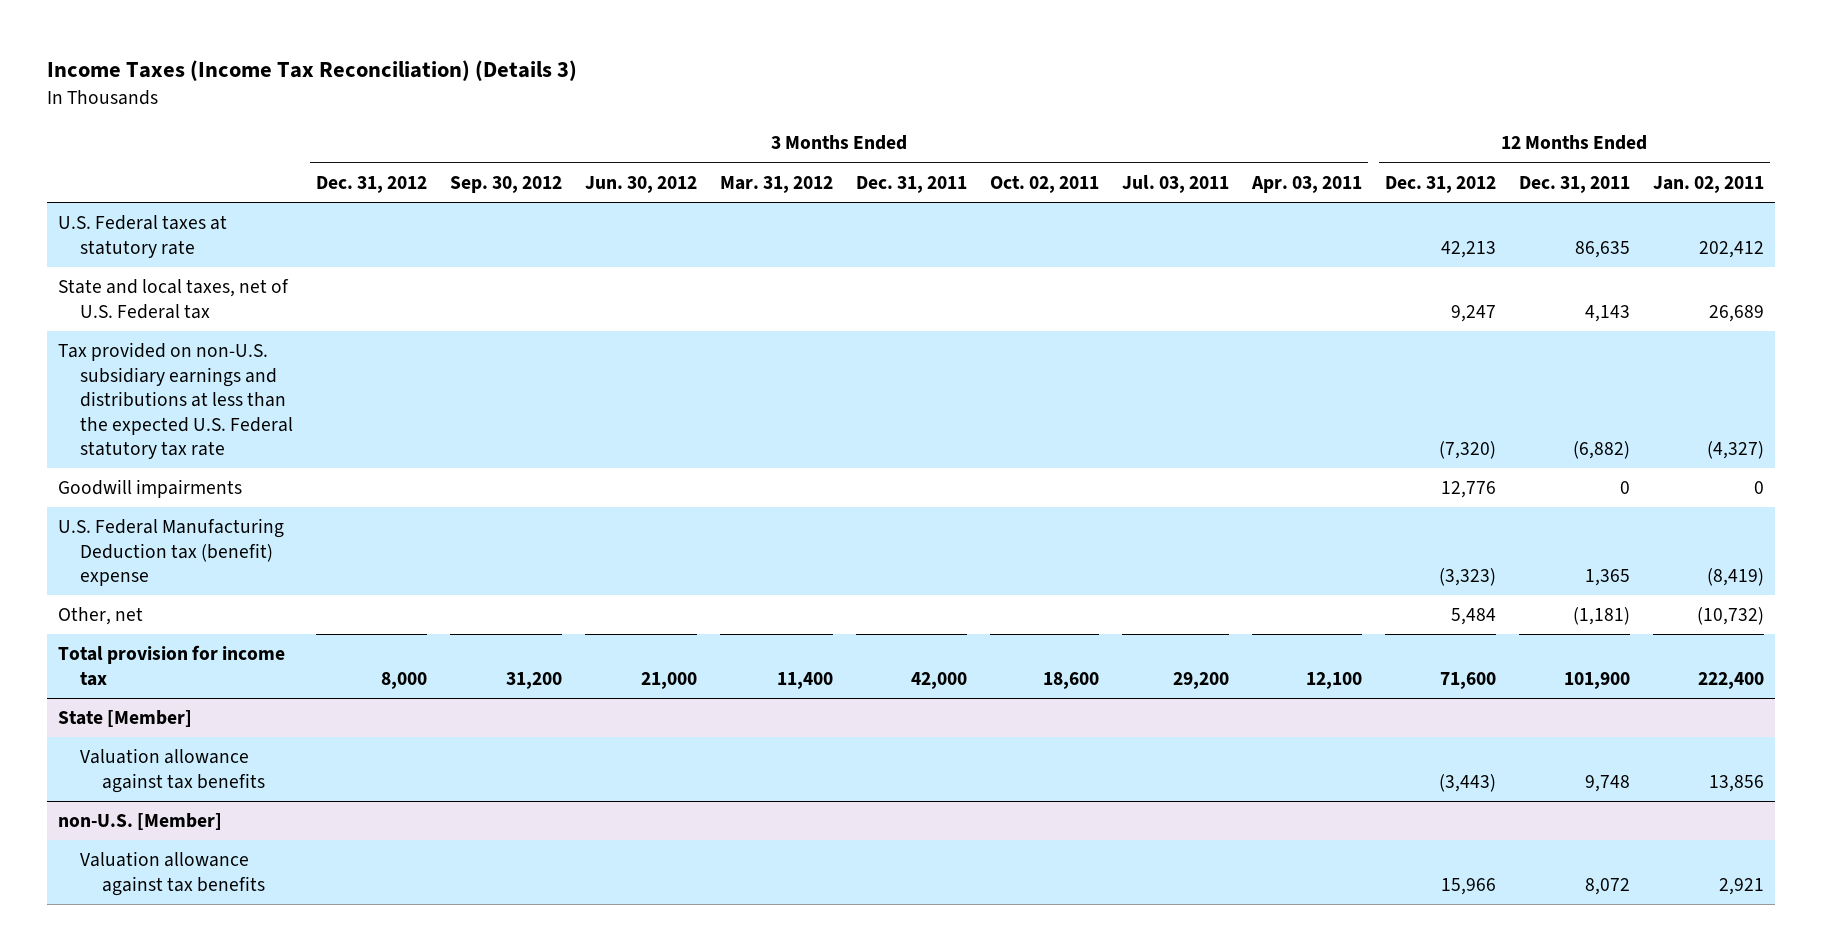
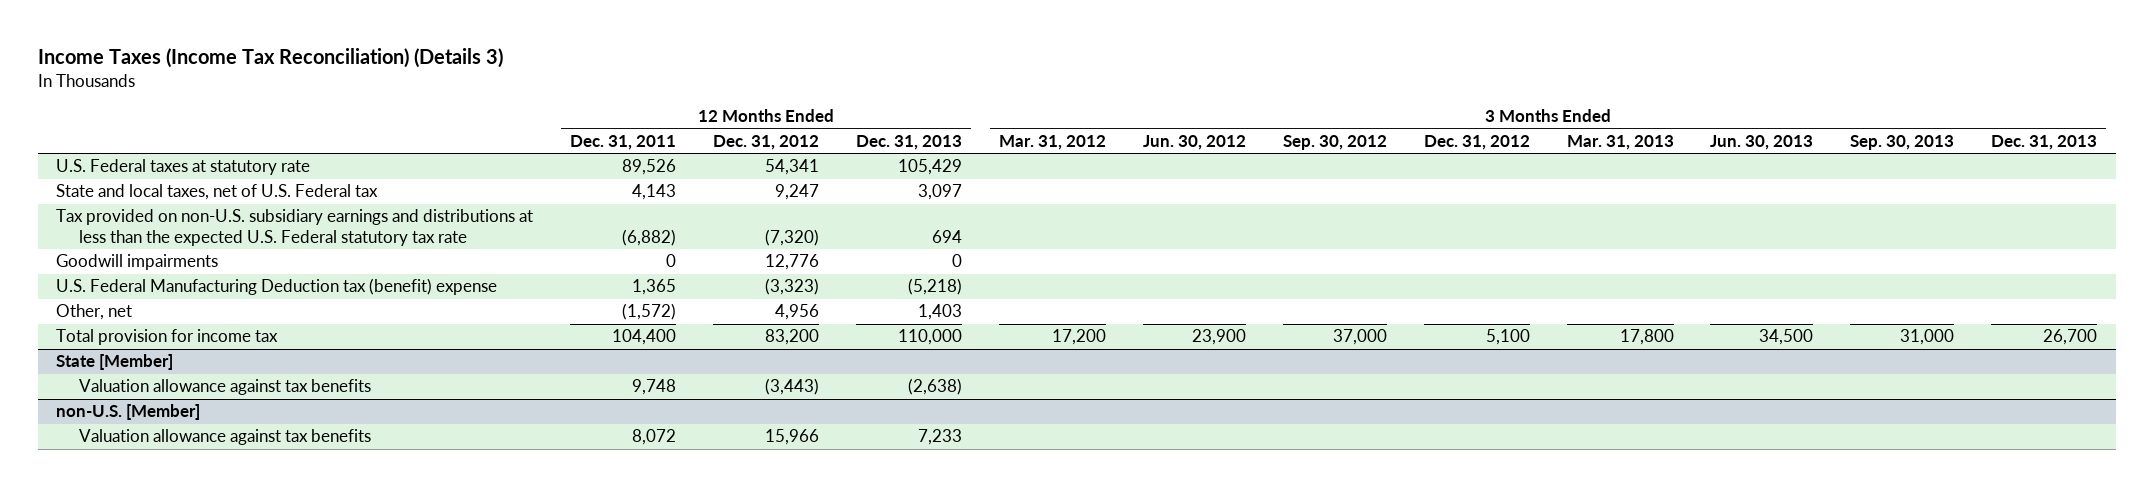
- | 3 Months Ended Dec. 31, 2012 | 3 Months Ended Sep. 30, 2012 | 3 Months Ended Jun. 30, 2012 | 3 Months Ended Mar. 31, 2012 | 3 Months Ended Dec. 31, 2011 | 3 Months Ended Oct. 02, 2011 | 3 Months Ended Jul. 03, 2011 | 3 Months Ended Apr. 03, 2011 | 12 Months Ended Dec. 31, 2012 | 12 Months Ended Dec. 31, 2011 | 12 Months Ended Jan. 02, 2011
+ | 12 Months Ended Dec. 31, 2011 | 12 Months Ended Dec. 31, 2012 | 12 Months Ended Dec. 31, 2013 | 3 Months Ended Mar. 31, 2012 | 3 Months Ended Jun. 30, 2012 | 3 Months Ended Sep. 30, 2012 | 3 Months Ended Dec. 31, 2012 | 3 Months Ended Mar. 31, 2013 | 3 Months Ended Jun. 30, 2013 | 3 Months Ended Sep. 30, 2013 | 3 Months Ended Dec. 31, 2013
- U.S. Federal taxes at statutory rate | | | | | | | | | 42,213 | 86,635 | 202,412
+ U.S. Federal taxes at statutory rate | 89,526 | 54,341 | 105,429 | | | | | | | |
- Other, net | | | | | | | | | 5,484 | (1,181) | (10,732)
- Total provision for income tax | 8,000 | 31,200 | 21,000 | 11,400 | 42,000 | 18,600 | 29,200 | 12,100 | 71,600 | 101,900 | 222,400
+ Other, net | (1,572) | 4,956 | 1,403 | | | | | | | |
+ Total provision for income tax | 104,400 | 83,200 | 110,000 | 17,200 | 23,900 | 37,000 | 5,100 | 17,800 | 34,500 | 31,000 | 26,700

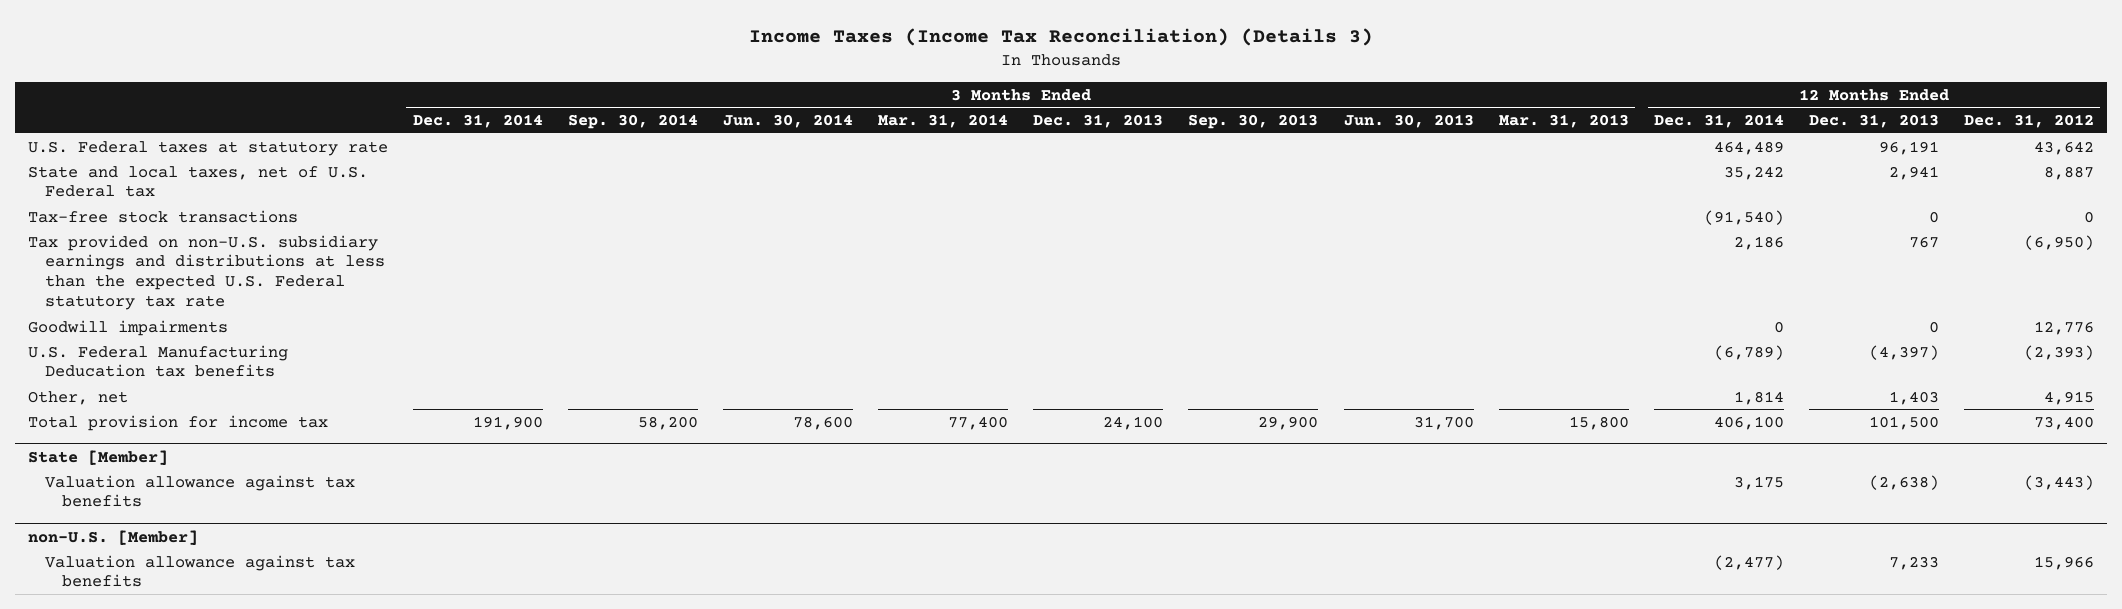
- | 12 Months Ended Dec. 31, 2011 | 12 Months Ended Dec. 31, 2012 | 12 Months Ended Dec. 31, 2013 | 3 Months Ended Mar. 31, 2012 | 3 Months Ended Jun. 30, 2012 | 3 Months Ended Sep. 30, 2012 | 3 Months Ended Dec. 31, 2012 | 3 Months Ended Mar. 31, 2013 | 3 Months Ended Jun. 30, 2013 | 3 Months Ended Sep. 30, 2013 | 3 Months Ended Dec. 31, 2013
+ | 3 Months Ended Dec. 31, 2014 | 3 Months Ended Sep. 30, 2014 | 3 Months Ended Jun. 30, 2014 | 3 Months Ended Mar. 31, 2014 | 3 Months Ended Dec. 31, 2013 | 3 Months Ended Sep. 30, 2013 | 3 Months Ended Jun. 30, 2013 | 3 Months Ended Mar. 31, 2013 | 12 Months Ended Dec. 31, 2014 | 12 Months Ended Dec. 31, 2013 | 12 Months Ended Dec. 31, 2012
- U.S. Federal taxes at statutory rate | 89,526 | 54,341 | 105,429 | | | | | | | |
- State and local taxes, net of U.S. Federal tax | 4,143 | 9,247 | 3,097 | | | | | | | |
- Tax provided on non-U.S. subsidiary earnings and distributions at less than the expected U.S. Federal statutory tax rate | (6,882) | (7,320) | 694 | | | | | | | |
+ U.S. Federal taxes at statutory rate | | | | | | | | | 464,489 | 96,191 | 43,642
+ State and local taxes, net of U.S. Federal tax | | | | | | | | | 35,242 | 2,941 | 8,887
+ Tax-free stock transactions | | | | | | | | | (91,540) | 0 | 0
+ Tax provided on non-U.S. subsidiary earnings and distributions at less than the expected U.S. Federal statutory tax rate | | | | | | | | | 2,186 | 767 | (6,950)
- U.S. Federal Manufacturing Deduction tax (benefit) expense | 1,365 | (3,323) | (5,218) | | | | | | | |
- Other, net | (1,572) | 4,956 | 1,403 | | | | | | | |
- Total provision for income tax | 104,400 | 83,200 | 110,000 | 17,200 | 23,900 | 37,000 | 5,100 | 17,800 | 34,500 | 31,000 | 26,700
+ U.S. Federal Manufacturing Deducation tax benefits | | | | | | | | | (6,789) | (4,397) | (2,393)
+ Other, net | | | | | | | | | 1,814 | 1,403 | 4,915
+ Total provision for income tax | 191,900 | 58,200 | 78,600 | 77,400 | 24,100 | 29,900 | 31,700 | 15,800 | 406,100 | 101,500 | 73,400

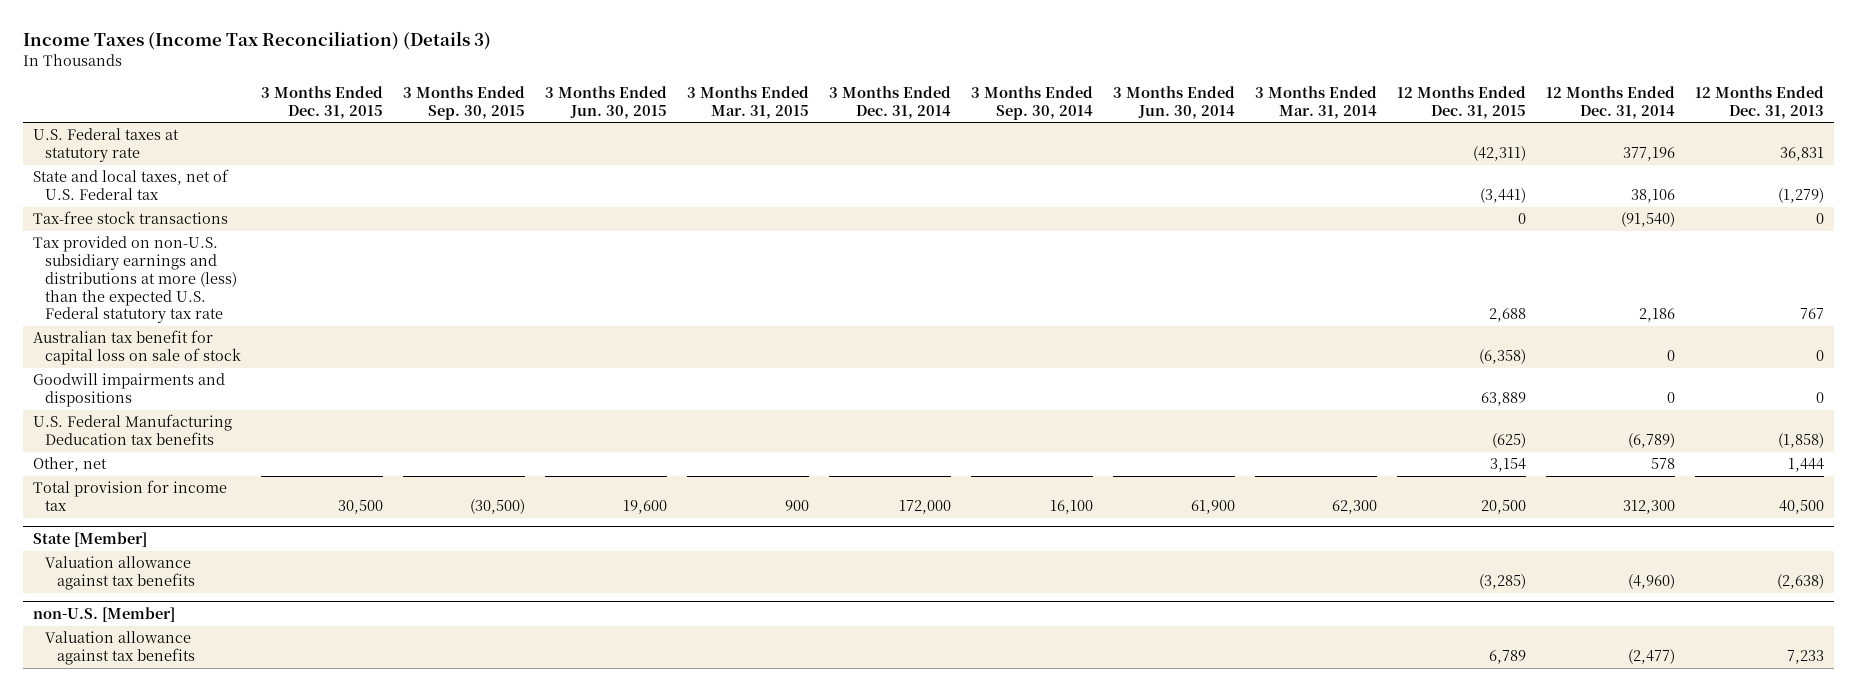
- | 3 Months Ended Dec. 31, 2014 | 3 Months Ended Sep. 30, 2014 | 3 Months Ended Jun. 30, 2014 | 3 Months Ended Mar. 31, 2014 | 3 Months Ended Dec. 31, 2013 | 3 Months Ended Sep. 30, 2013 | 3 Months Ended Jun. 30, 2013 | 3 Months Ended Mar. 31, 2013 | 12 Months Ended Dec. 31, 2014 | 12 Months Ended Dec. 31, 2013 | 12 Months Ended Dec. 31, 2012
+ | 3 Months Ended Dec. 31, 2015 | 3 Months Ended Sep. 30, 2015 | 3 Months Ended Jun. 30, 2015 | 3 Months Ended Mar. 31, 2015 | 3 Months Ended Dec. 31, 2014 | 3 Months Ended Sep. 30, 2014 | 3 Months Ended Jun. 30, 2014 | 3 Months Ended Mar. 31, 2014 | 12 Months Ended Dec. 31, 2015 | 12 Months Ended Dec. 31, 2014 | 12 Months Ended Dec. 31, 2013
- U.S. Federal taxes at statutory rate | | | | | | | | | 464,489 | 96,191 | 43,642
- State and local taxes, net of U.S. Federal tax | | | | | | | | | 35,242 | 2,941 | 8,887
+ U.S. Federal taxes at statutory rate | | | | | | | | | (42,311) | 377,196 | 36,831
+ State and local taxes, net of U.S. Federal tax | | | | | | | | | (3,441) | 38,106 | (1,279)
- Tax provided on non-U.S. subsidiary earnings and distributions at less than the expected U.S. Federal statutory tax rate | | | | | | | | | 2,186 | 767 | (6,950)
- Goodwill impairments | | | | | | | | | 0 | 0 | 12,776
- U.S. Federal Manufacturing Deducation tax benefits | | | | | | | | | (6,789) | (4,397) | (2,393)
- Other, net | | | | | | | | | 1,814 | 1,403 | 4,915
- Total provision for income tax | 191,900 | 58,200 | 78,600 | 77,400 | 24,100 | 29,900 | 31,700 | 15,800 | 406,100 | 101,500 | 73,400
+ Tax provided on non-U.S. subsidiary earnings and distributions at more (less) than the expected U.S. Federal statutory tax rate | | | | | | | | | 2,688 | 2,186 | 767
+ Australian tax benefit for capital loss on sale of stock | | | | | | | | | (6,358) | 0 | 0
+ Goodwill impairments and dispositions | | | | | | | | | 63,889 | 0 | 0
+ U.S. Federal Manufacturing Deducation tax benefits | | | | | | | | | (625) | (6,789) | (1,858)
+ Other, net | | | | | | | | | 3,154 | 578 | 1,444
+ Total provision for income tax | 30,500 | (30,500) | 19,600 | 900 | 172,000 | 16,100 | 61,900 | 62,300 | 20,500 | 312,300 | 40,500
@ State [Member]
- Valuation allowance against tax benefits | | | | | | | | | 3,175 | (2,638) | (3,443)
+ Valuation allowance against tax benefits | | | | | | | | | (3,285) | (4,960) | (2,638)

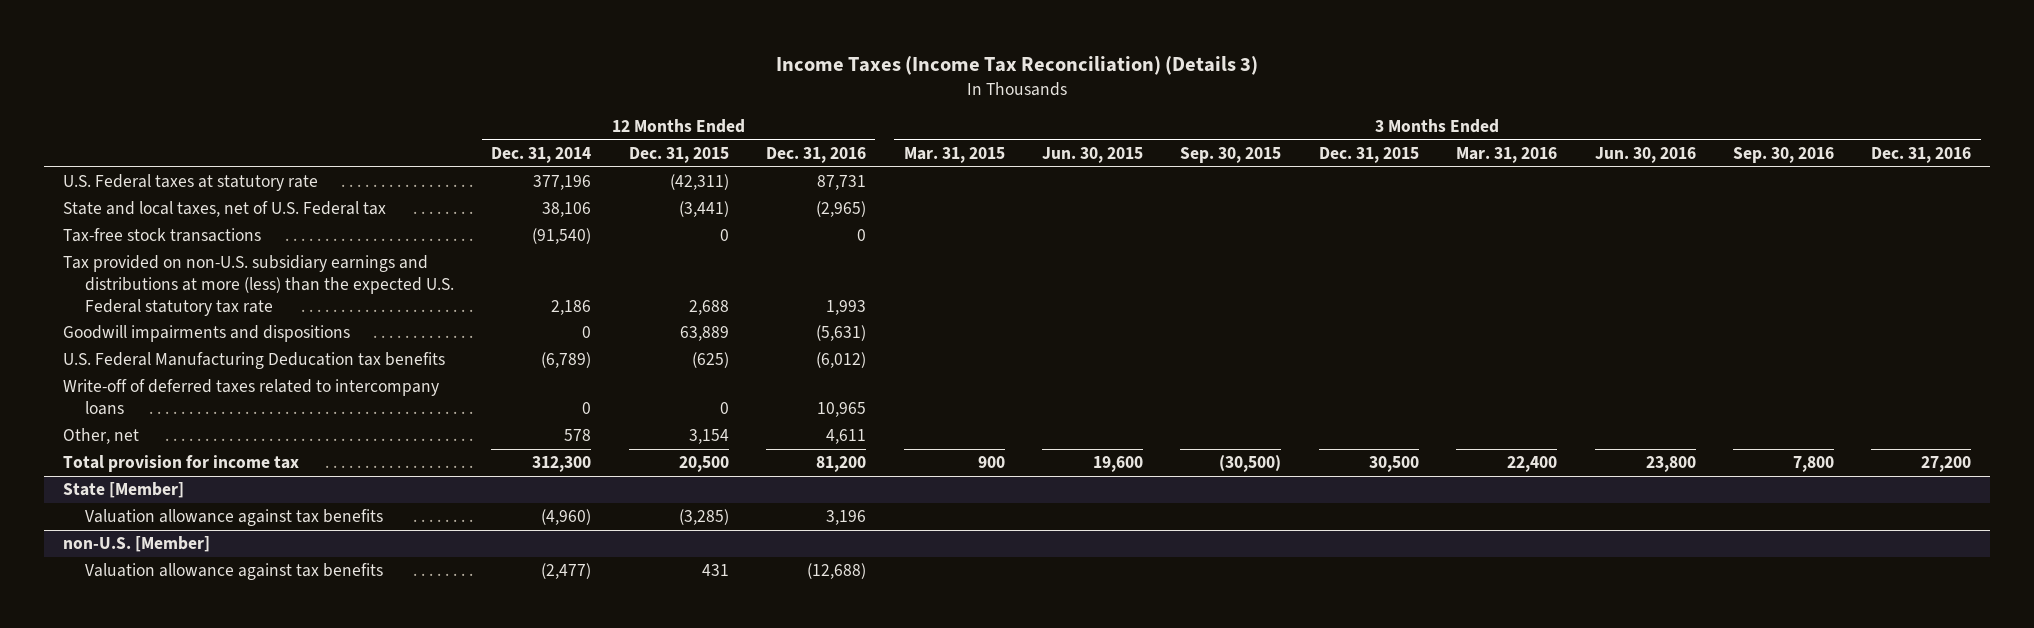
- | 3 Months Ended Dec. 31, 2015 | 3 Months Ended Sep. 30, 2015 | 3 Months Ended Jun. 30, 2015 | 3 Months Ended Mar. 31, 2015 | 3 Months Ended Dec. 31, 2014 | 3 Months Ended Sep. 30, 2014 | 3 Months Ended Jun. 30, 2014 | 3 Months Ended Mar. 31, 2014 | 12 Months Ended Dec. 31, 2015 | 12 Months Ended Dec. 31, 2014 | 12 Months Ended Dec. 31, 2013
+ | 12 Months Ended Dec. 31, 2014 | 12 Months Ended Dec. 31, 2015 | 12 Months Ended Dec. 31, 2016 | 3 Months Ended Mar. 31, 2015 | 3 Months Ended Jun. 30, 2015 | 3 Months Ended Sep. 30, 2015 | 3 Months Ended Dec. 31, 2015 | 3 Months Ended Mar. 31, 2016 | 3 Months Ended Jun. 30, 2016 | 3 Months Ended Sep. 30, 2016 | 3 Months Ended Dec. 31, 2016
- Australian tax benefit for capital loss on sale of stock | | | | | | | | | (6,358) | 0 | 0
+ Write-off of deferred taxes related to intercompany loans | 0 | 0 | 10,965 | | | | | | | |
@ non-U.S. [Member]
- Valuation allowance against tax benefits | | | | | | | | | 6,789 | (2,477) | 7,233
+ Valuation allowance against tax benefits | (2,477) | 431 | (12,688) | | | | | | | |

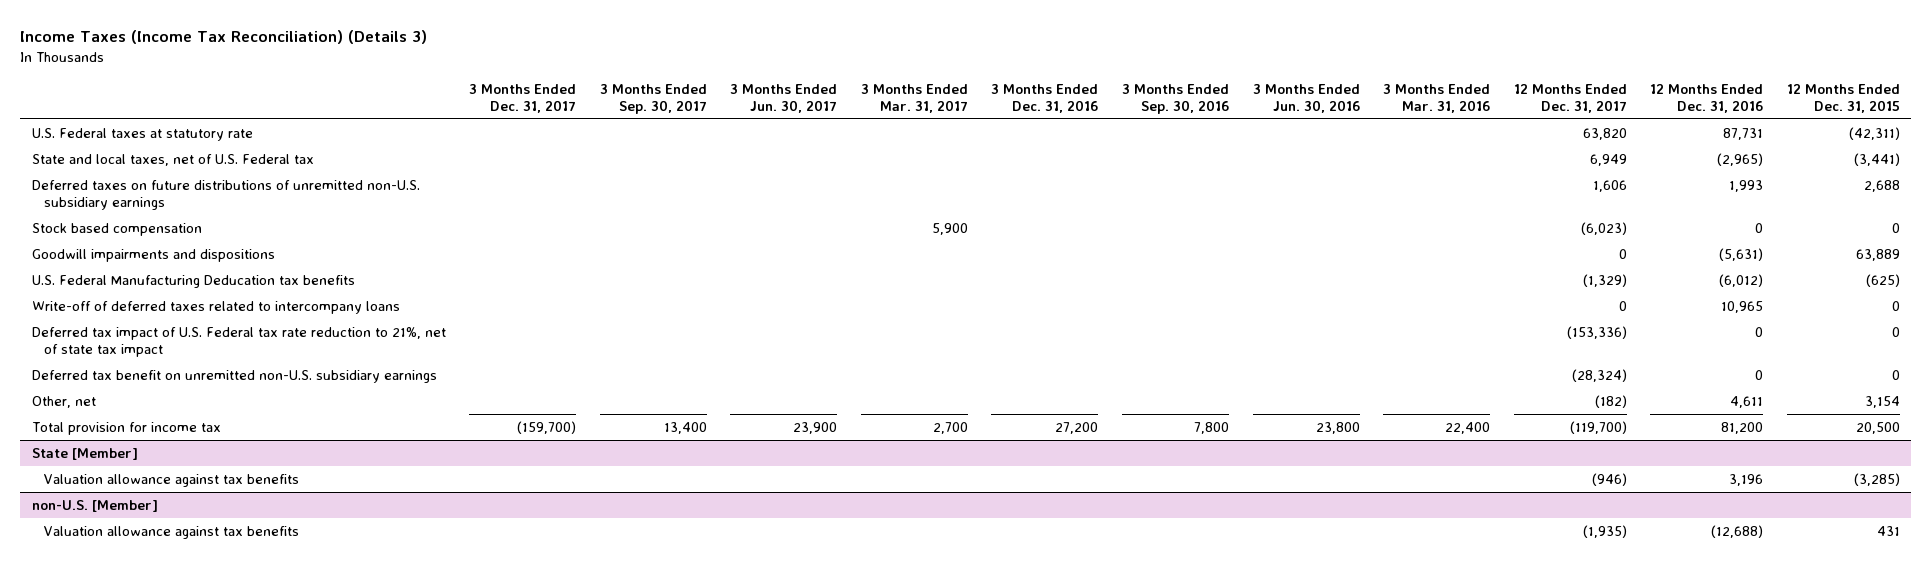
- | 12 Months Ended Dec. 31, 2014 | 12 Months Ended Dec. 31, 2015 | 12 Months Ended Dec. 31, 2016 | 3 Months Ended Mar. 31, 2015 | 3 Months Ended Jun. 30, 2015 | 3 Months Ended Sep. 30, 2015 | 3 Months Ended Dec. 31, 2015 | 3 Months Ended Mar. 31, 2016 | 3 Months Ended Jun. 30, 2016 | 3 Months Ended Sep. 30, 2016 | 3 Months Ended Dec. 31, 2016
+ | 3 Months Ended Dec. 31, 2017 | 3 Months Ended Sep. 30, 2017 | 3 Months Ended Jun. 30, 2017 | 3 Months Ended Mar. 31, 2017 | 3 Months Ended Dec. 31, 2016 | 3 Months Ended Sep. 30, 2016 | 3 Months Ended Jun. 30, 2016 | 3 Months Ended Mar. 31, 2016 | 12 Months Ended Dec. 31, 2017 | 12 Months Ended Dec. 31, 2016 | 12 Months Ended Dec. 31, 2015
- Tax-free stock transactions | (91,540) | 0 | 0 | | | | | | | |
- Tax provided on non-U.S. subsidiary earnings and distributions at more (less) than the expected U.S. Federal statutory tax rate | 2,186 | 2,688 | 1,993 | | | | | | | |
+ Deferred taxes on future distributions of unremitted non-U.S. subsidiary earnings | | | | | | | | | 1,606 | 1,993 | 2,688
+ Stock based compensation | | | | 5,900 | | | | | (6,023) | 0 | 0
+ Deferred tax impact of U.S. Federal tax rate reduction to 21%, net of state tax impact | | | | | | | | | (153,336) | 0 | 0
+ Deferred tax benefit on unremitted non-U.S. subsidiary earnings | | | | | | | | | (28,324) | 0 | 0

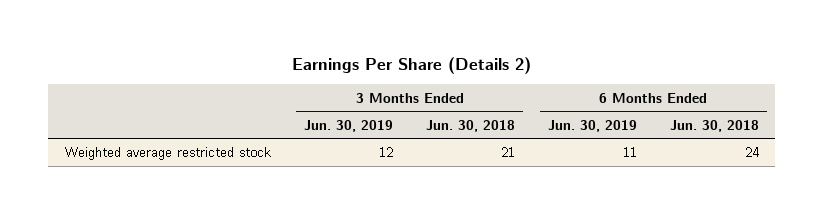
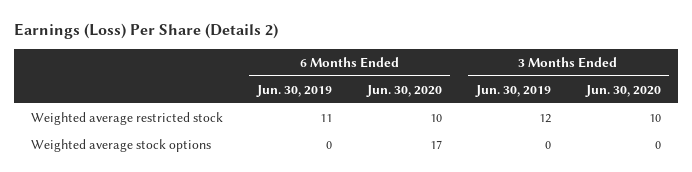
- Earnings Per Share (Details 2)
+ Earnings (Loss) Per Share (Details 2)
- | 3 Months Ended Jun. 30, 2019 | 3 Months Ended Jun. 30, 2018 | 6 Months Ended Jun. 30, 2019 | 6 Months Ended Jun. 30, 2018
+ | 6 Months Ended Jun. 30, 2019 | 6 Months Ended Jun. 30, 2020 | 3 Months Ended Jun. 30, 2019 | 3 Months Ended Jun. 30, 2020
+ Weighted average stock options | 0 | 17 | 0 | 0

